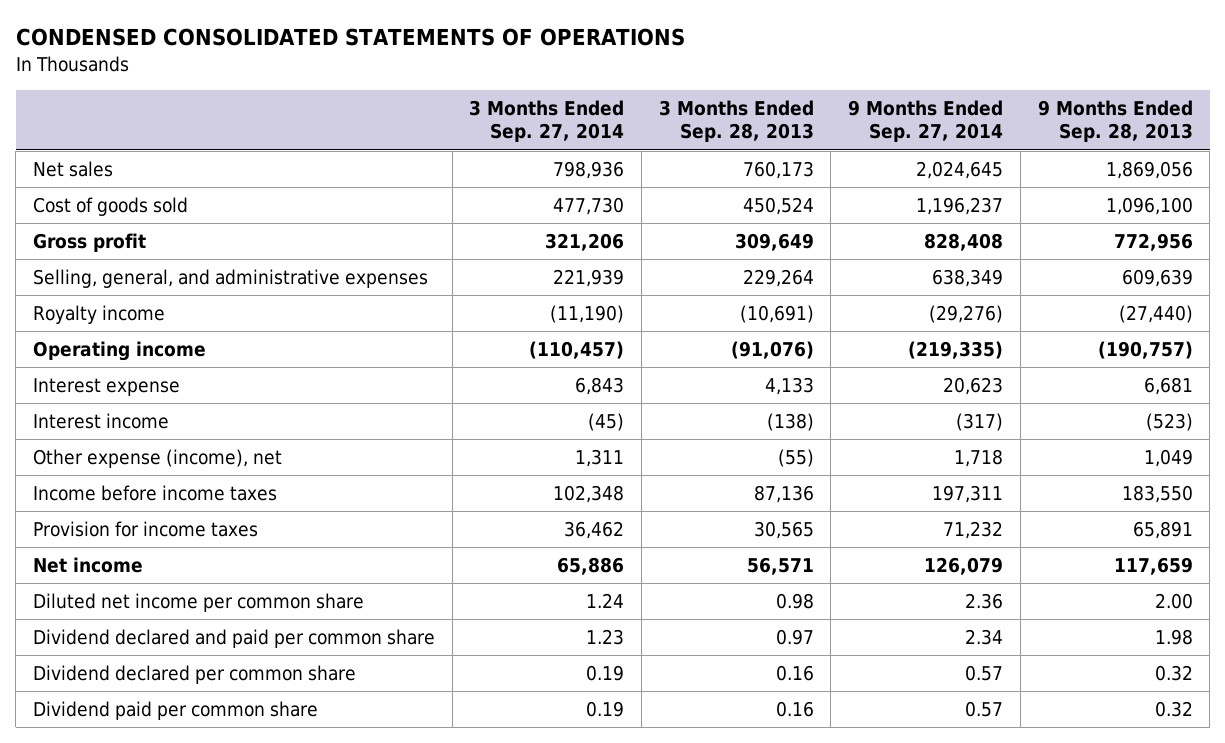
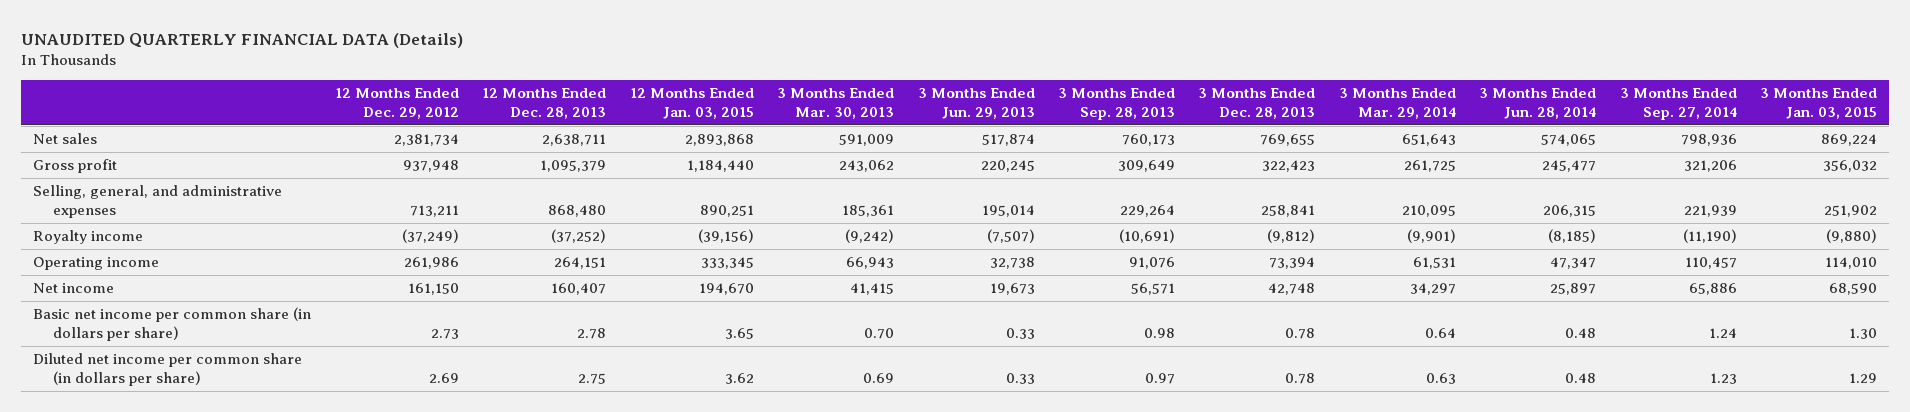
- CONDENSED CONSOLIDATED STATEMENTS OF OPERATIONS
+ UNAUDITED QUARTERLY FINANCIAL DATA (Details)
- | 3 Months Ended Sep. 27, 2014 | 3 Months Ended Sep. 28, 2013 | 9 Months Ended Sep. 27, 2014 | 9 Months Ended Sep. 28, 2013
+ | 12 Months Ended Dec. 29, 2012 | 12 Months Ended Dec. 28, 2013 | 12 Months Ended Jan. 03, 2015 | 3 Months Ended Mar. 30, 2013 | 3 Months Ended Jun. 29, 2013 | 3 Months Ended Sep. 28, 2013 | 3 Months Ended Dec. 28, 2013 | 3 Months Ended Mar. 29, 2014 | 3 Months Ended Jun. 28, 2014 | 3 Months Ended Sep. 27, 2014 | 3 Months Ended Jan. 03, 2015
- Cost of goods sold | 477,730 | 450,524 | 1,196,237 | 1,096,100
- Operating income | (110,457) | (91,076) | (219,335) | (190,757)
- Interest expense | 6,843 | 4,133 | 20,623 | 6,681
- Interest income | (45) | (138) | (317) | (523)
- Other expense (income), net | 1,311 | (55) | 1,718 | 1,049
- Income before income taxes | 102,348 | 87,136 | 197,311 | 183,550
- Provision for income taxes | 36,462 | 30,565 | 71,232 | 65,891
+ Operating income | 261,986 | 264,151 | 333,345 | 66,943 | 32,738 | 91,076 | 73,394 | 61,531 | 47,347 | 110,457 | 114,010
- Diluted net income per common share | 1.24 | 0.98 | 2.36 | 2.00
- Dividend declared and paid per common share | 1.23 | 0.97 | 2.34 | 1.98
- Dividend declared per common share | 0.19 | 0.16 | 0.57 | 0.32
- Dividend paid per common share | 0.19 | 0.16 | 0.57 | 0.32
+ Basic net income per common share (in dollars per share) | 2.73 | 2.78 | 3.65 | 0.70 | 0.33 | 0.98 | 0.78 | 0.64 | 0.48 | 1.24 | 1.30
+ Diluted net income per common share (in dollars per share) | 2.69 | 2.75 | 3.62 | 0.69 | 0.33 | 0.97 | 0.78 | 0.63 | 0.48 | 1.23 | 1.29

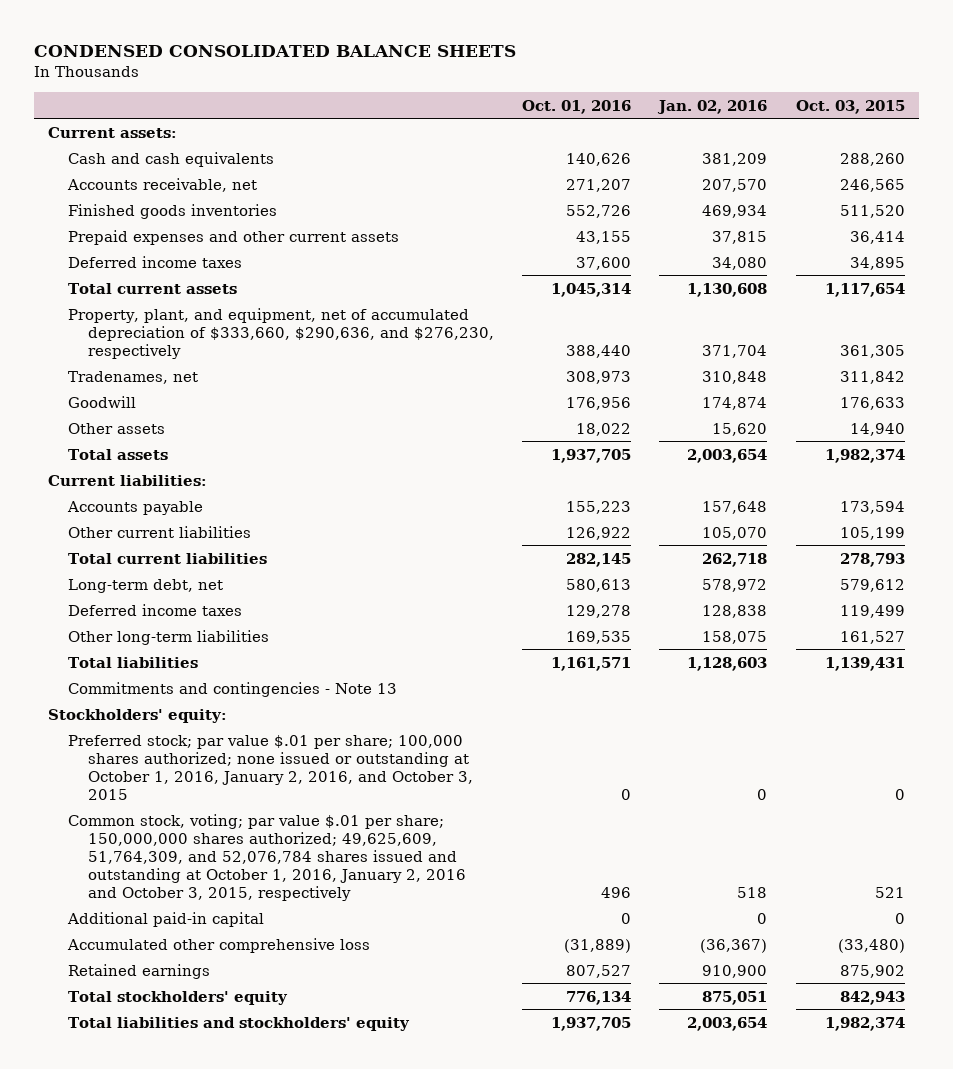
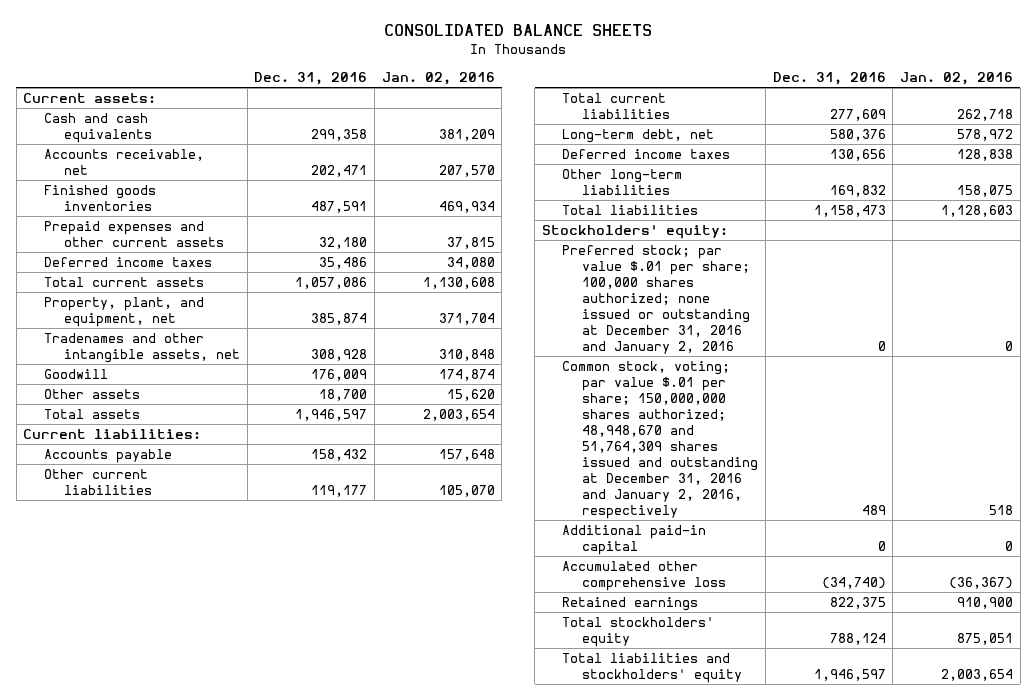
- CONDENSED CONSOLIDATED BALANCE SHEETS
+ CONSOLIDATED BALANCE SHEETS
- | Oct. 01, 2016 | Jan. 02, 2016 | Oct. 03, 2015
+ | Dec. 31, 2016 | Jan. 02, 2016
- Property, plant, and equipment, net of accumulated depreciation of $333,660, $290,636, and $276,230, respectively | 388,440 | 371,704 | 361,305
- Tradenames, net | 308,973 | 310,848 | 311,842
+ Property, plant, and equipment, net | 385,874 | 371,704
+ Tradenames and other intangible assets, net | 308,928 | 310,848
- Commitments and contingencies - Note 13
- Preferred stock; par value $.01 per share; 100,000 shares authorized; none issued or outstanding at October 1, 2016, January 2, 2016, and October 3, 2015 | 0 | 0 | 0
- Common stock, voting; par value $.01 per share; 150,000,000 shares authorized; 49,625,609, 51,764,309, and 52,076,784 shares issued and outstanding at October 1, 2016, January 2, 2016 and October 3, 2015, respectively | 496 | 518 | 521
+ Preferred stock; par value $.01 per share; 100,000 shares authorized; none issued or outstanding at December 31, 2016 and January 2, 2016 | 0 | 0
+ Common stock, voting; par value $.01 per share; 150,000,000 shares authorized; 48,948,670 and 51,764,309 shares issued and outstanding at December 31, 2016 and January 2, 2016, respectively | 489 | 518

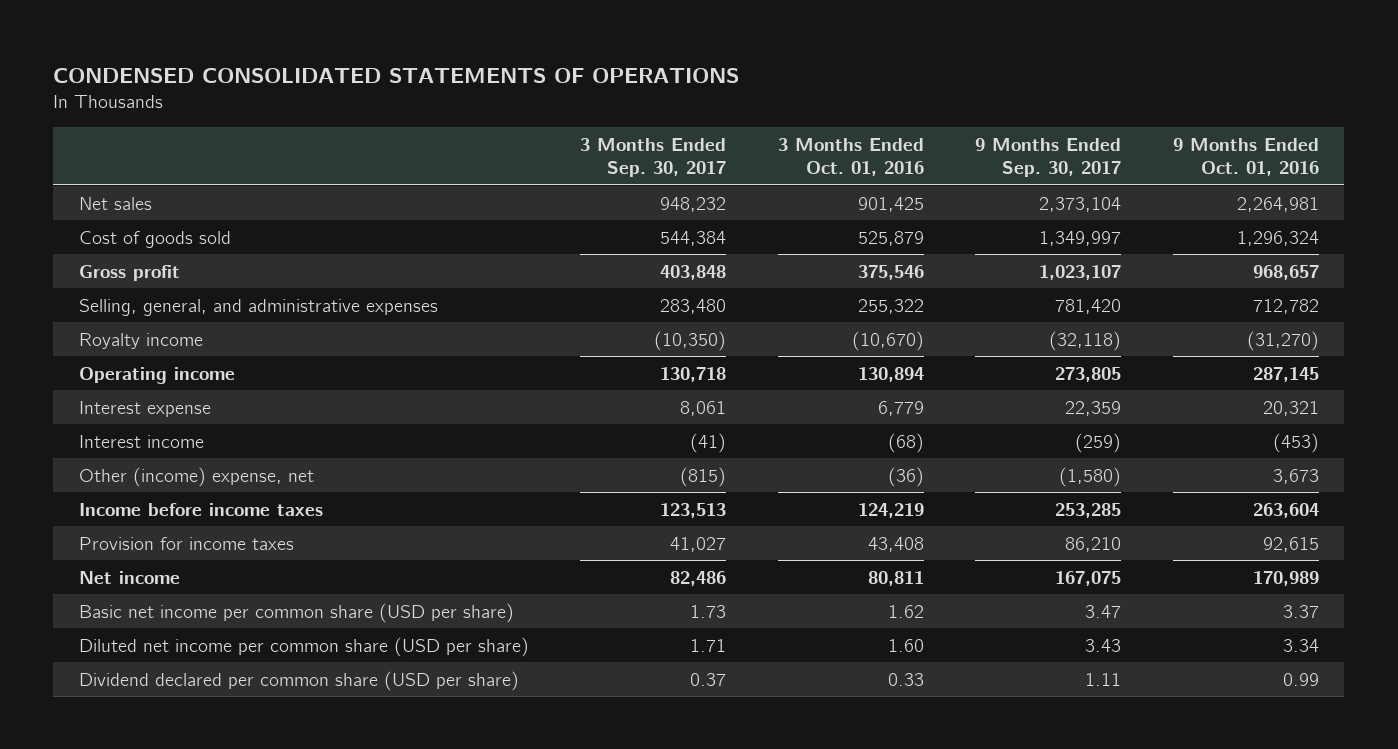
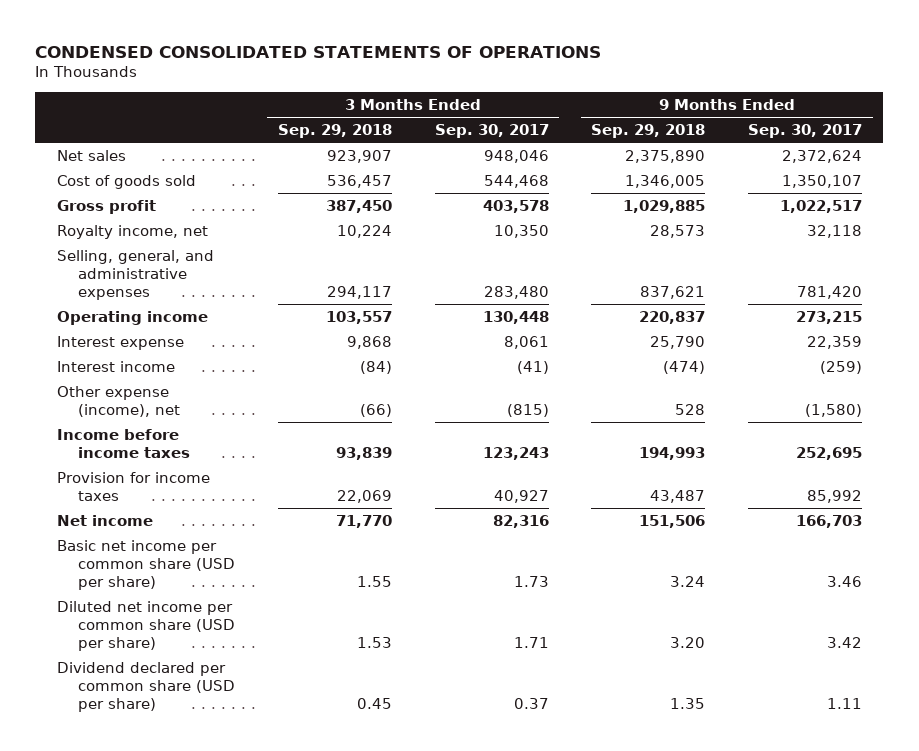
- | 3 Months Ended Sep. 30, 2017 | 3 Months Ended Oct. 01, 2016 | 9 Months Ended Sep. 30, 2017 | 9 Months Ended Oct. 01, 2016
+ | 3 Months Ended Sep. 29, 2018 | 3 Months Ended Sep. 30, 2017 | 9 Months Ended Sep. 29, 2018 | 9 Months Ended Sep. 30, 2017
- Net sales | 948,232 | 901,425 | 2,373,104 | 2,264,981
- Cost of goods sold | 544,384 | 525,879 | 1,349,997 | 1,296,324
- Gross profit | 403,848 | 375,546 | 1,023,107 | 968,657
+ Net sales | 923,907 | 948,046 | 2,375,890 | 2,372,624
+ Cost of goods sold | 536,457 | 544,468 | 1,346,005 | 1,350,107
+ Gross profit | 387,450 | 403,578 | 1,029,885 | 1,022,517
+ Royalty income, net | 10,224 | 10,350 | 28,573 | 32,118
- Royalty income | (10,350) | (10,670) | (32,118) | (31,270)
- Operating income | 130,718 | 130,894 | 273,805 | 287,145
+ Operating income | 103,557 | 130,448 | 220,837 | 273,215
- Other (income) expense, net | (815) | (36) | (1,580) | 3,673
- Income before income taxes | 123,513 | 124,219 | 253,285 | 263,604
- Provision for income taxes | 41,027 | 43,408 | 86,210 | 92,615
- Net income | 82,486 | 80,811 | 167,075 | 170,989
- Basic net income per common share (USD per share) | 1.73 | 1.62 | 3.47 | 3.37
- Diluted net income per common share (USD per share) | 1.71 | 1.60 | 3.43 | 3.34
+ Other expense (income), net | (66) | (815) | 528 | (1,580)
+ Income before income taxes | 93,839 | 123,243 | 194,993 | 252,695
+ Provision for income taxes | 22,069 | 40,927 | 43,487 | 85,992
+ Net income | 71,770 | 82,316 | 151,506 | 166,703
+ Basic net income per common share (USD per share) | 1.55 | 1.73 | 3.24 | 3.46
+ Diluted net income per common share (USD per share) | 1.53 | 1.71 | 3.20 | 3.42

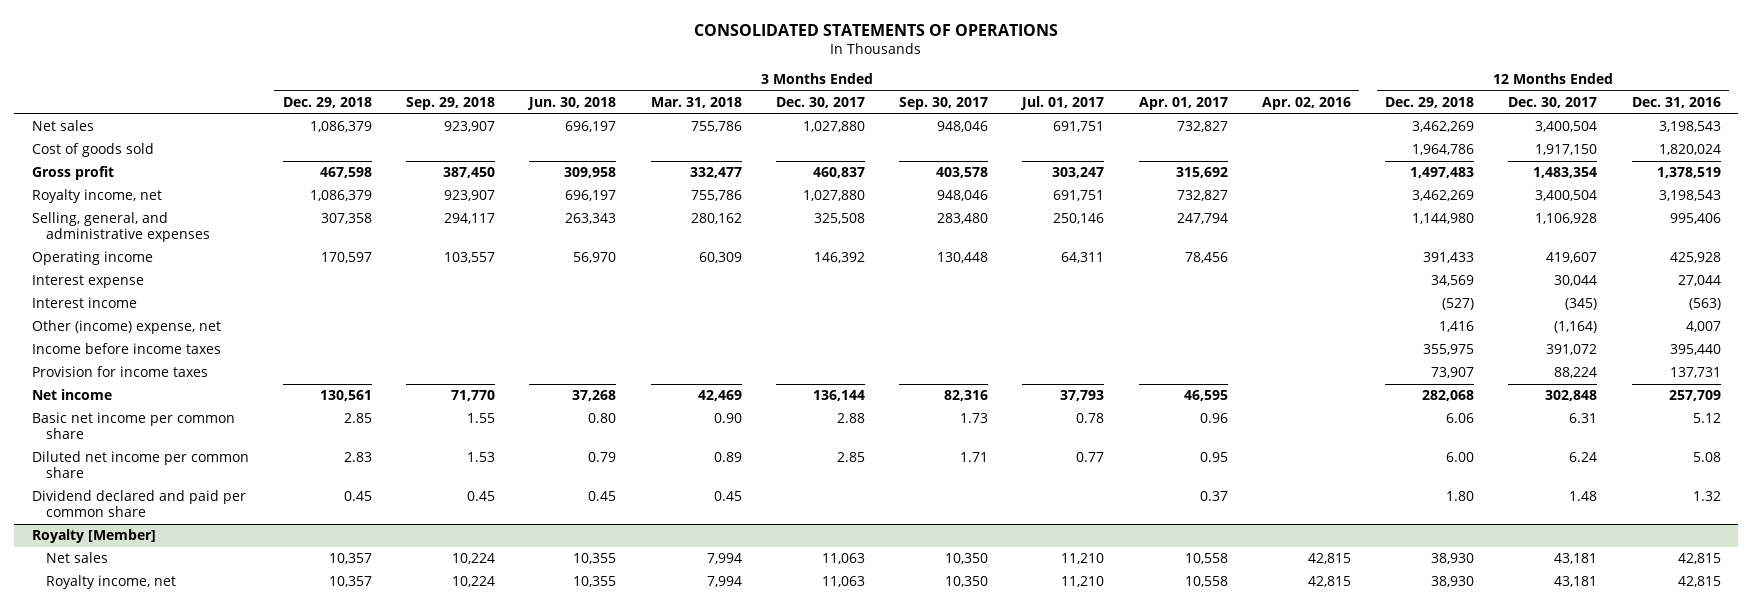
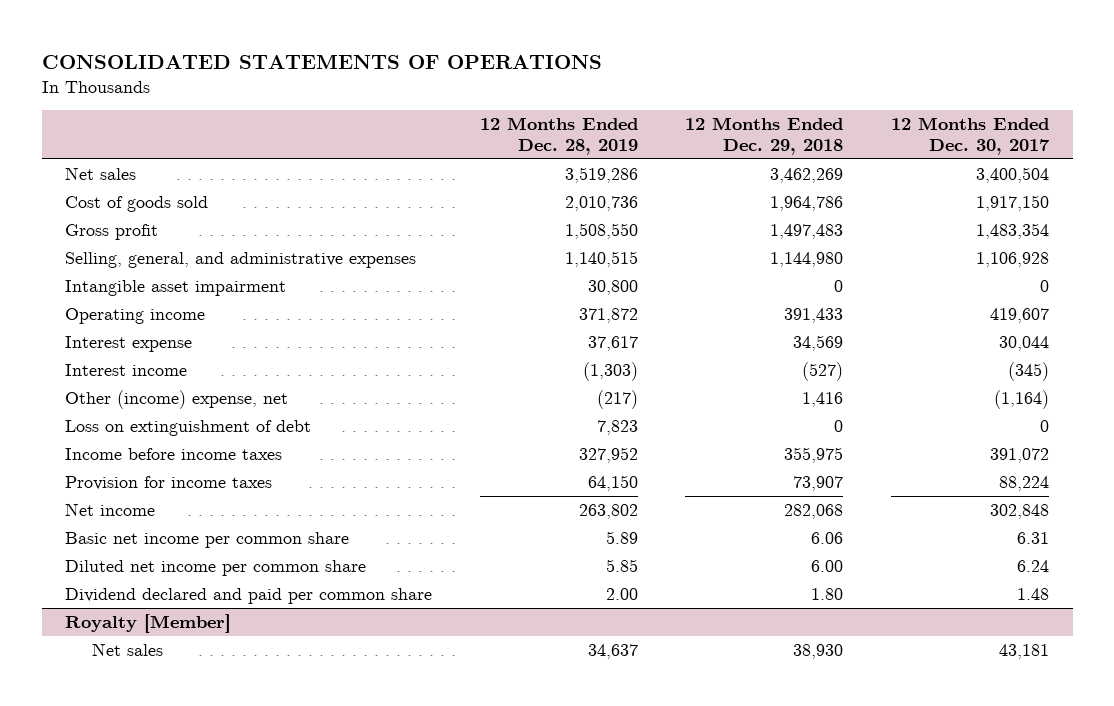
- | 3 Months Ended Dec. 29, 2018 | 3 Months Ended Sep. 29, 2018 | 3 Months Ended Jun. 30, 2018 | 3 Months Ended Mar. 31, 2018 | 3 Months Ended Dec. 30, 2017 | 3 Months Ended Sep. 30, 2017 | 3 Months Ended Jul. 01, 2017 | 3 Months Ended Apr. 01, 2017 | 3 Months Ended Apr. 02, 2016 | 12 Months Ended Dec. 29, 2018 | 12 Months Ended Dec. 30, 2017 | 12 Months Ended Dec. 31, 2016
+ | 12 Months Ended Dec. 28, 2019 | 12 Months Ended Dec. 29, 2018 | 12 Months Ended Dec. 30, 2017
- Royalty income, net | 1,086,379 | 923,907 | 696,197 | 755,786 | 1,027,880 | 948,046 | 691,751 | 732,827 | | 3,462,269 | 3,400,504 | 3,198,543
+ Intangible asset impairment | 30,800 | 0 | 0
+ Loss on extinguishment of debt | 7,823 | 0 | 0
@ Royalty [Member]
- Royalty income, net | 10,357 | 10,224 | 10,355 | 7,994 | 11,063 | 10,350 | 11,210 | 10,558 | 42,815 | 38,930 | 43,181 | 42,815

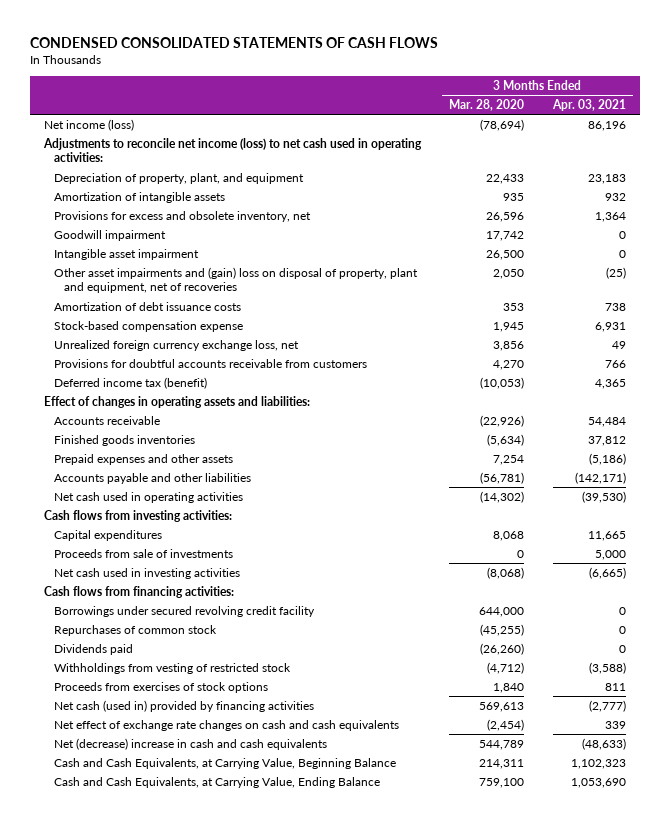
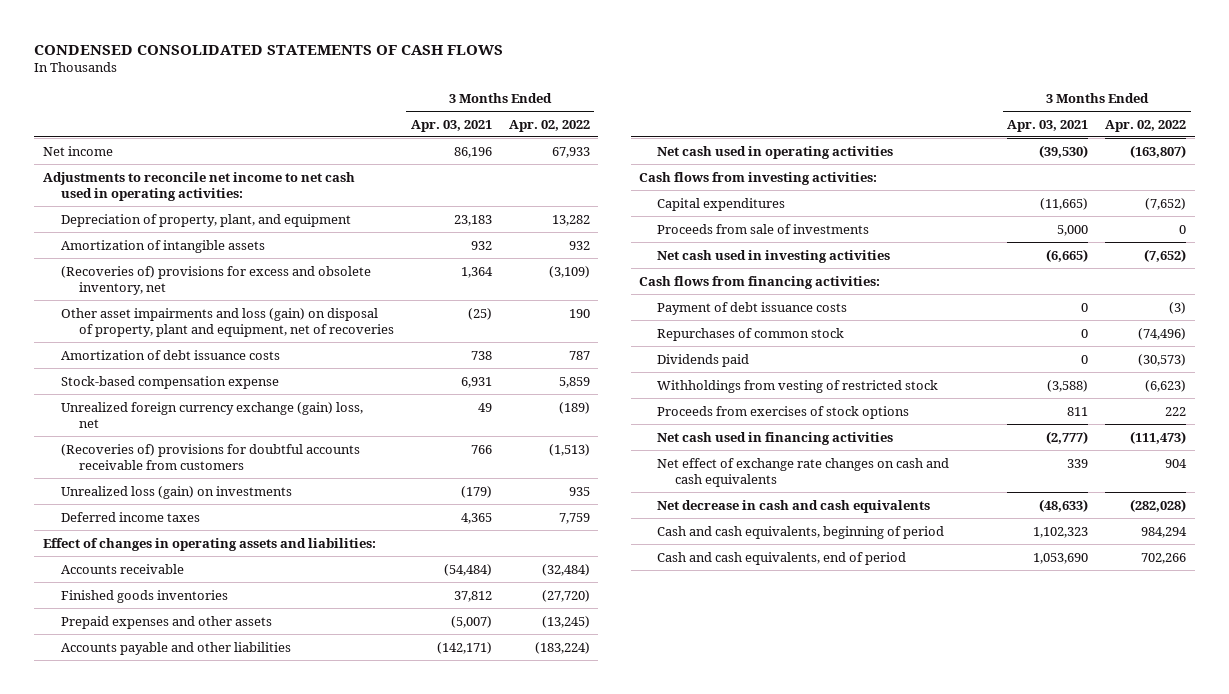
- | 3 Months Ended Mar. 28, 2020 | 3 Months Ended Apr. 03, 2021
+ | 3 Months Ended Apr. 03, 2021 | 3 Months Ended Apr. 02, 2022
- Net income (loss) | (78,694) | 86,196
- Adjustments to reconcile net income (loss) to net cash used in operating activities:
+ Net income | 86,196 | 67,933
+ Adjustments to reconcile net income to net cash used in operating activities:
- Provisions for excess and obsolete inventory, net | 26,596 | 1,364
- Goodwill impairment | 17,742 | 0
- Intangible asset impairment | 26,500 | 0
- Other asset impairments and (gain) loss on disposal of property, plant and equipment, net of recoveries | 2,050 | (25)
+ (Recoveries of) provisions for excess and obsolete inventory, net | 1,364 | (3,109)
+ Other asset impairments and loss (gain) on disposal of property, plant and equipment, net of recoveries | (25) | 190
- Unrealized foreign currency exchange loss, net | 3,856 | 49
- Provisions for doubtful accounts receivable from customers | 4,270 | 766
- Deferred income tax (benefit) | (10,053) | 4,365
+ Unrealized foreign currency exchange (gain) loss, net | 49 | (189)
+ (Recoveries of) provisions for doubtful accounts receivable from customers | 766 | (1,513)
+ Unrealized loss (gain) on investments | (179) | 935
+ Deferred income taxes | 4,365 | 7,759
- Accounts receivable | (22,926) | 54,484
+ Accounts receivable | (54,484) | (32,484)
- Prepaid expenses and other assets | 7,254 | (5,186)
+ Prepaid expenses and other assets | (5,007) | (13,245)
- Capital expenditures | 8,068 | 11,665
+ Capital expenditures | (11,665) | (7,652)
- Borrowings under secured revolving credit facility | 644,000 | 0
+ Payment of debt issuance costs | 0 | (3)
- Net cash (used in) provided by financing activities | 569,613 | (2,777)
+ Net cash used in financing activities | (2,777) | (111,473)
- Net (decrease) increase in cash and cash equivalents | 544,789 | (48,633)
- Cash and Cash Equivalents, at Carrying Value, Beginning Balance | 214,311 | 1,102,323
- Cash and Cash Equivalents, at Carrying Value, Ending Balance | 759,100 | 1,053,690
+ Net decrease in cash and cash equivalents | (48,633) | (282,028)
+ Cash and cash equivalents, beginning of period | 1,102,323 | 984,294
+ Cash and cash equivalents, end of period | 1,053,690 | 702,266

